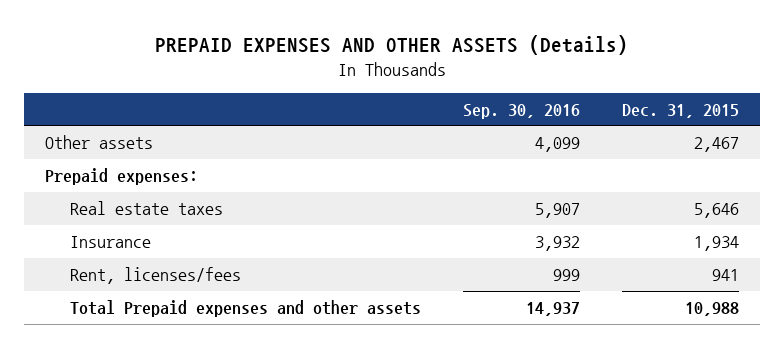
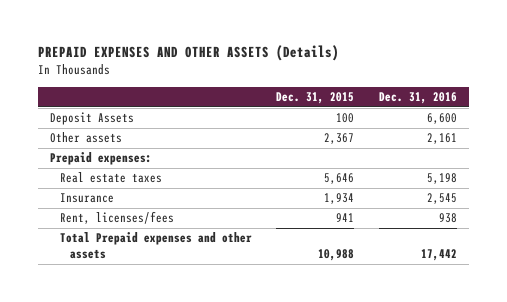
- | Sep. 30, 2016 | Dec. 31, 2015
+ | Dec. 31, 2015 | Dec. 31, 2016
- Other assets | 4,099 | 2,467
+ Deposit Assets | 100 | 6,600
+ Other assets | 2,367 | 2,161

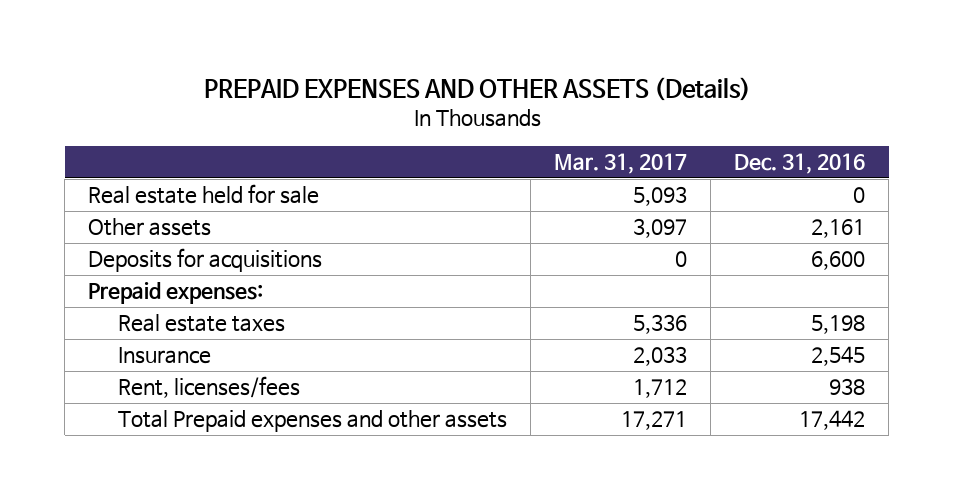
- | Dec. 31, 2015 | Dec. 31, 2016
+ | Mar. 31, 2017 | Dec. 31, 2016
- Deposit Assets | 100 | 6,600
+ Real estate held for sale | 5,093 | 0
+ Deposits for acquisitions | 0 | 6,600

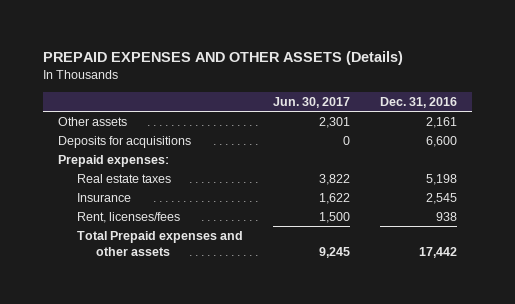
- | Mar. 31, 2017 | Dec. 31, 2016
+ | Jun. 30, 2017 | Dec. 31, 2016
- Real estate held for sale | 5,093 | 0

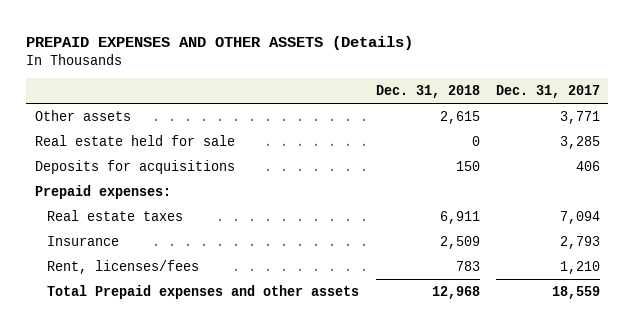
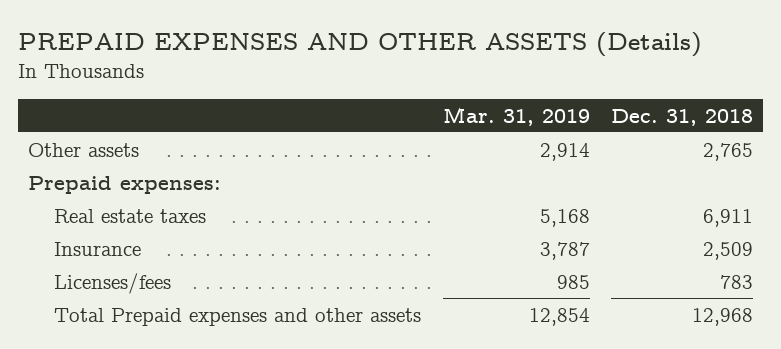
- | Dec. 31, 2018 | Dec. 31, 2017
+ | Mar. 31, 2019 | Dec. 31, 2018
- Other assets | 2,615 | 3,771
- Real estate held for sale | 0 | 3,285
- Deposits for acquisitions | 150 | 406
+ Other assets | 2,914 | 2,765
- Rent, licenses/fees | 783 | 1,210
+ Licenses/fees | 985 | 783

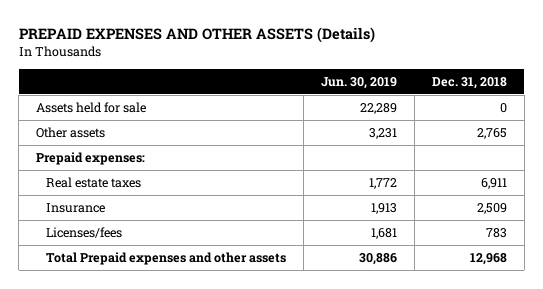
- | Mar. 31, 2019 | Dec. 31, 2018
+ | Jun. 30, 2019 | Dec. 31, 2018
+ Assets held for sale | 22,289 | 0

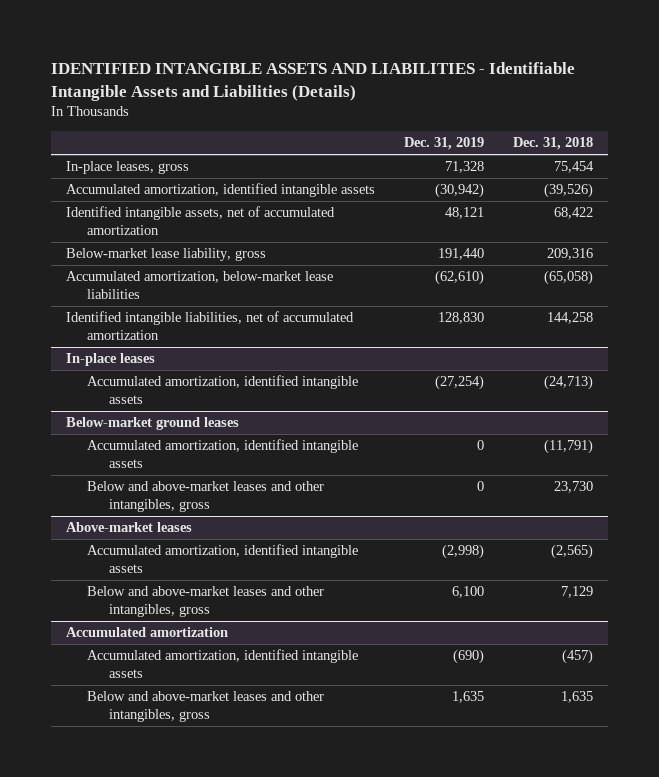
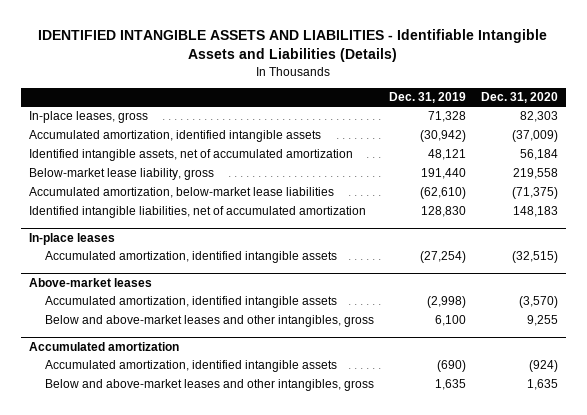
- | Dec. 31, 2019 | Dec. 31, 2018
+ | Dec. 31, 2019 | Dec. 31, 2020
- Below-market ground leases
- Accumulated amortization, identified intangible assets | 0 | (11,791)
- Below and above-market leases and other intangibles, gross | 0 | 23,730

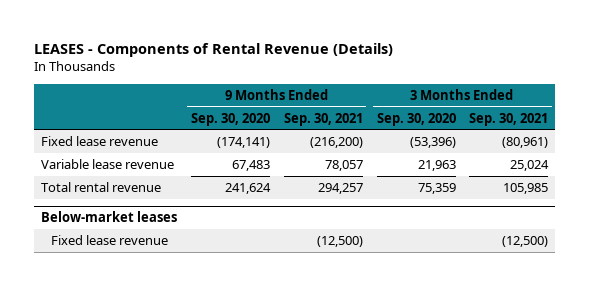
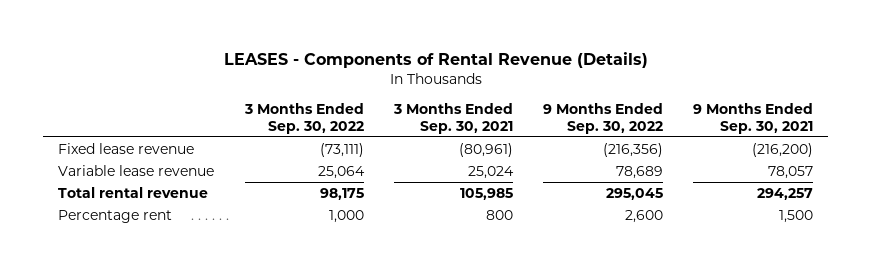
- | 9 Months Ended Sep. 30, 2020 | 9 Months Ended Sep. 30, 2021 | 3 Months Ended Sep. 30, 2020 | 3 Months Ended Sep. 30, 2021
+ | 3 Months Ended Sep. 30, 2022 | 3 Months Ended Sep. 30, 2021 | 9 Months Ended Sep. 30, 2022 | 9 Months Ended Sep. 30, 2021
- Below-market leases
- Fixed lease revenue | | (12,500) | | (12,500)
+ Percentage rent | 1,000 | 800 | 2,600 | 1,500

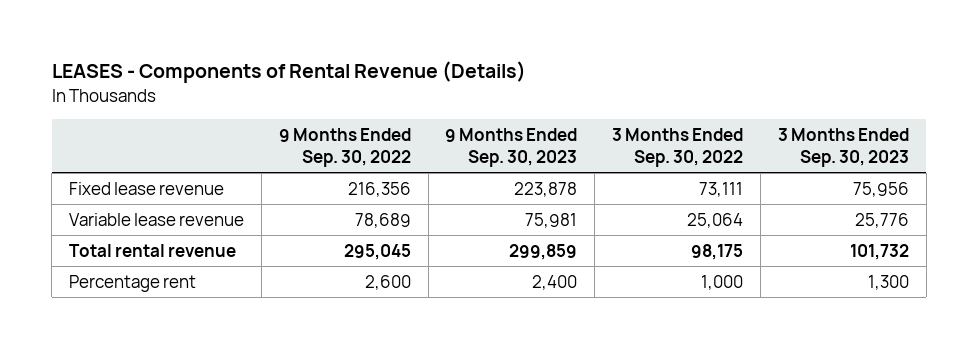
- | 3 Months Ended Sep. 30, 2022 | 3 Months Ended Sep. 30, 2021 | 9 Months Ended Sep. 30, 2022 | 9 Months Ended Sep. 30, 2021
+ | 9 Months Ended Sep. 30, 2022 | 9 Months Ended Sep. 30, 2023 | 3 Months Ended Sep. 30, 2022 | 3 Months Ended Sep. 30, 2023
- Fixed lease revenue | (73,111) | (80,961) | (216,356) | (216,200)
+ Fixed lease revenue | 216,356 | 223,878 | 73,111 | 75,956

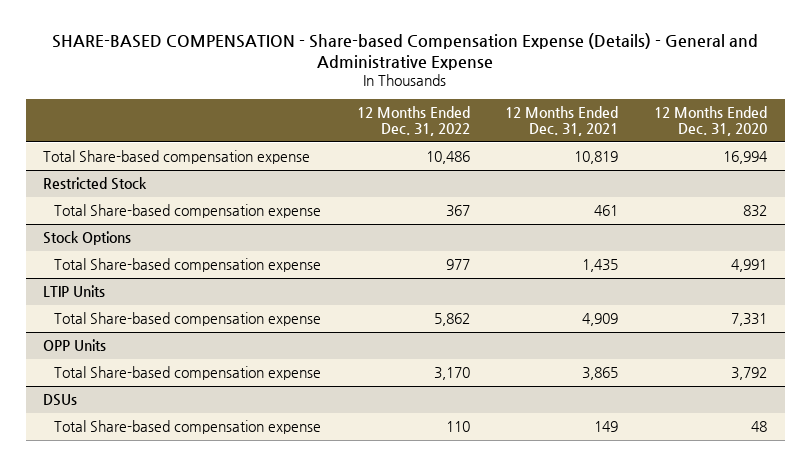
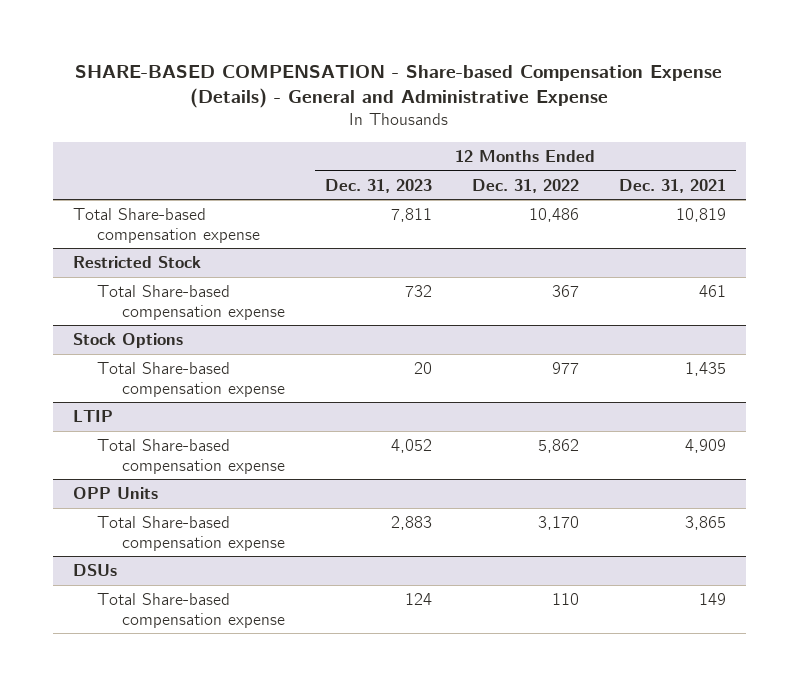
- | 12 Months Ended Dec. 31, 2022 | 12 Months Ended Dec. 31, 2021 | 12 Months Ended Dec. 31, 2020
+ | 12 Months Ended Dec. 31, 2023 | 12 Months Ended Dec. 31, 2022 | 12 Months Ended Dec. 31, 2021
- LTIP Units
+ LTIP

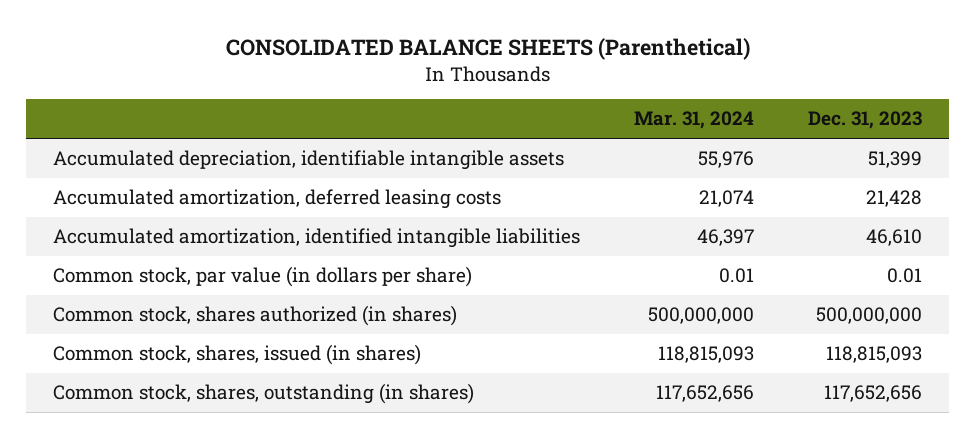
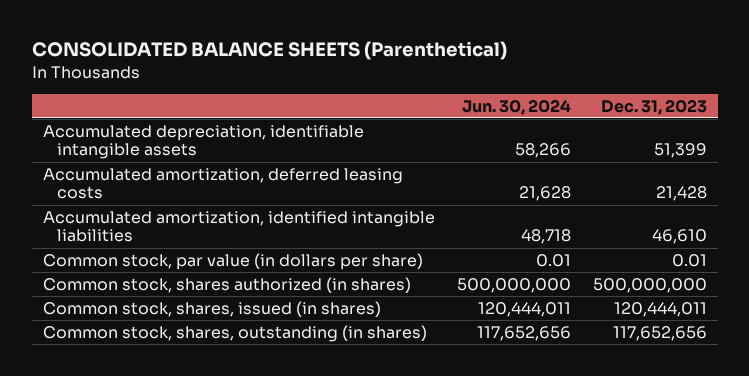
- | Mar. 31, 2024 | Dec. 31, 2023
+ | Jun. 30, 2024 | Dec. 31, 2023
- Common stock, shares, issued (in shares) | 118,815,093 | 118,815,093
+ Common stock, shares, issued (in shares) | 120,444,011 | 120,444,011

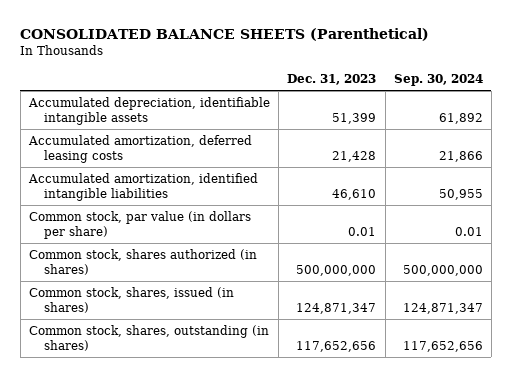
- | Jun. 30, 2024 | Dec. 31, 2023
+ | Dec. 31, 2023 | Sep. 30, 2024
- Common stock, shares, issued (in shares) | 120,444,011 | 120,444,011
+ Common stock, shares, issued (in shares) | 124,871,347 | 124,871,347

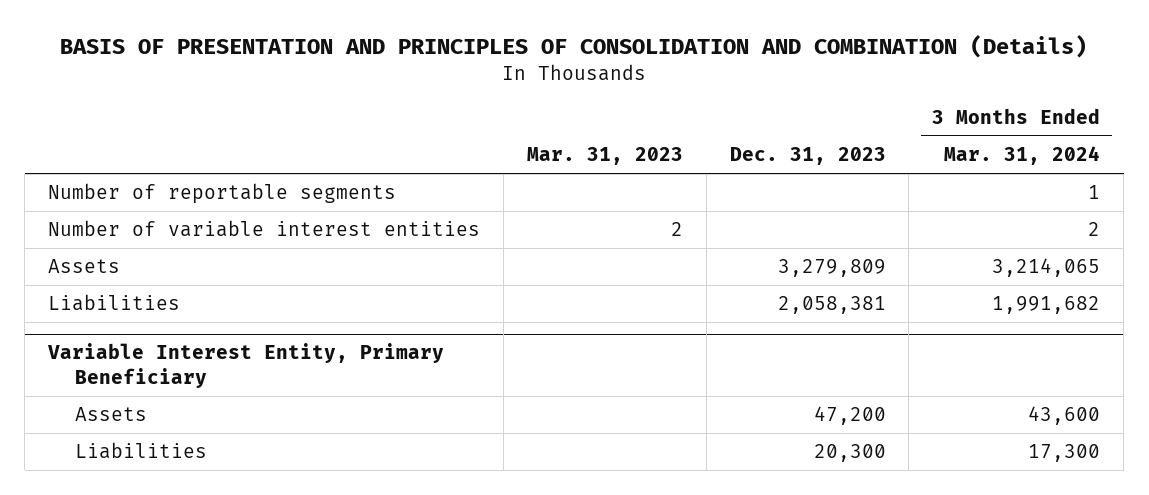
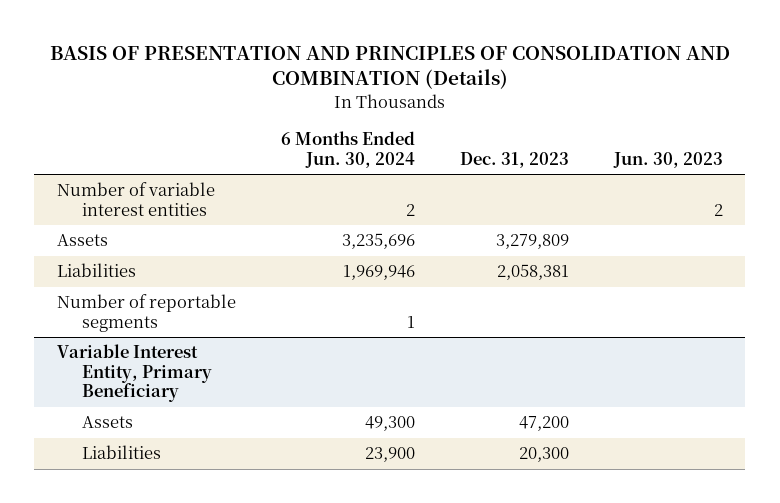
- | Mar. 31, 2023 | Dec. 31, 2023 | 3 Months Ended Mar. 31, 2024
+ | 6 Months Ended Jun. 30, 2024 | Dec. 31, 2023 | Jun. 30, 2023
moved down: Number of reportable segments | 1 | |

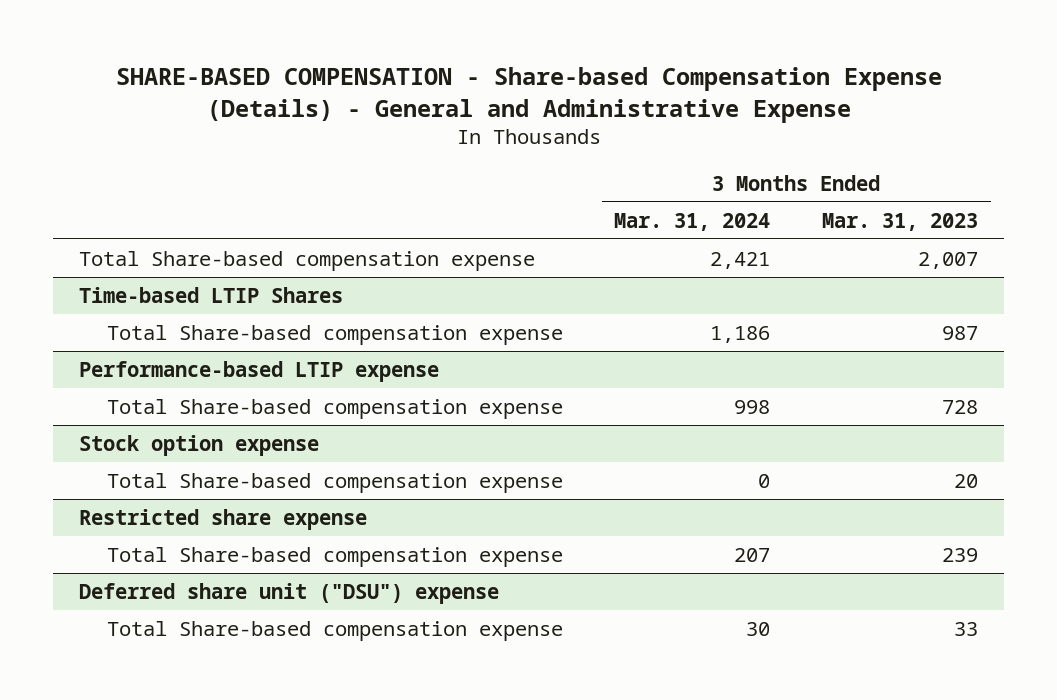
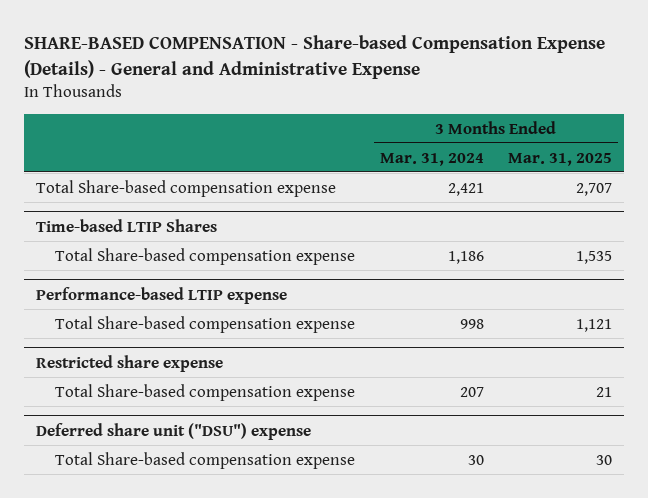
- | 3 Months Ended Mar. 31, 2024 | 3 Months Ended Mar. 31, 2023
+ | 3 Months Ended Mar. 31, 2024 | 3 Months Ended Mar. 31, 2025
- Stock option expense
- Total Share-based compensation expense | 0 | 20

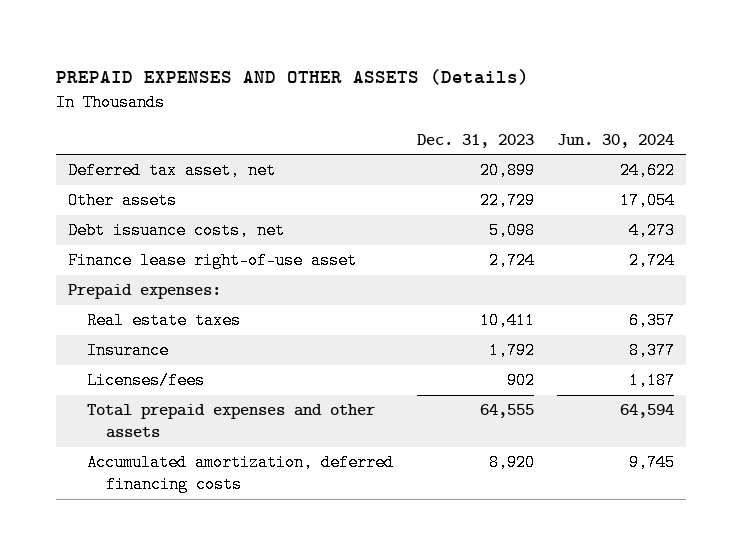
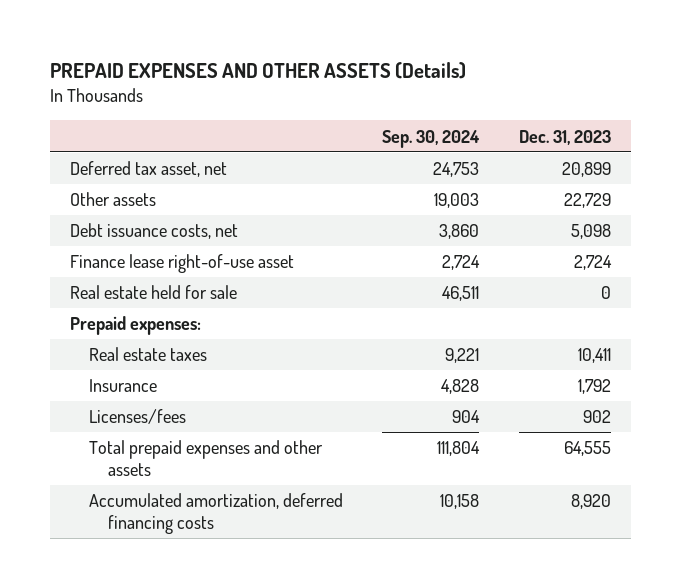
- | Dec. 31, 2023 | Jun. 30, 2024
+ | Sep. 30, 2024 | Dec. 31, 2023
+ Real estate held for sale | 46,511 | 0

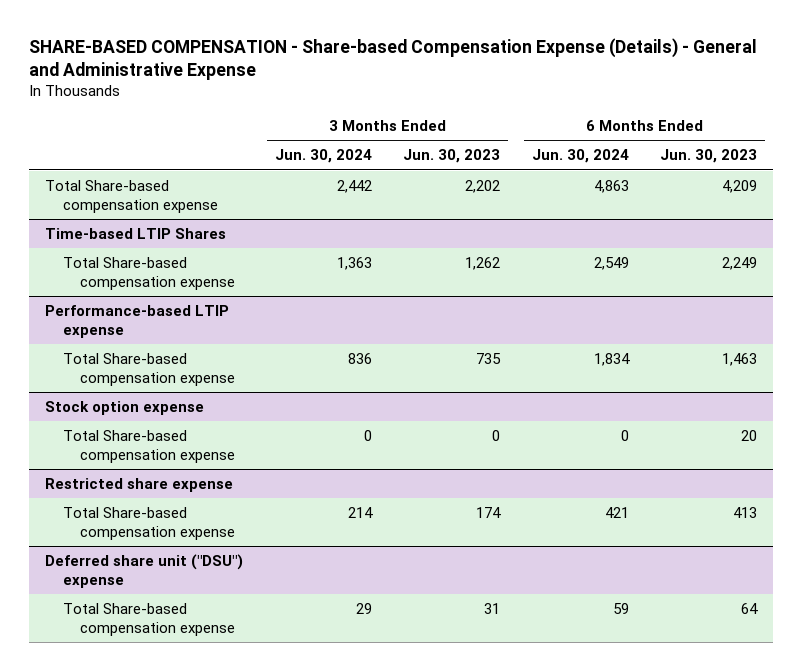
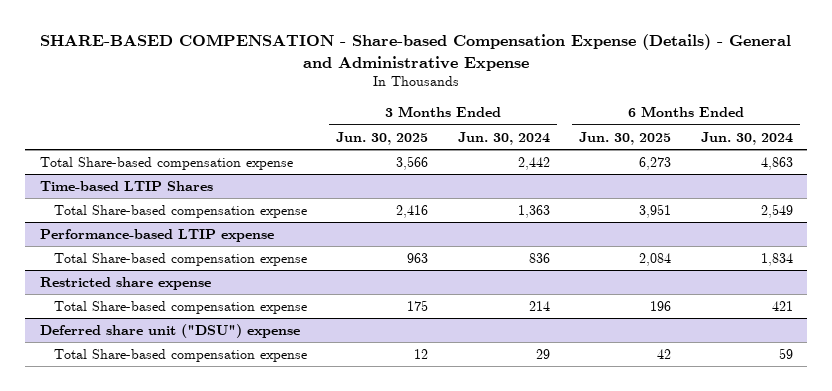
- | 3 Months Ended Jun. 30, 2024 | 3 Months Ended Jun. 30, 2023 | 6 Months Ended Jun. 30, 2024 | 6 Months Ended Jun. 30, 2023
+ | 3 Months Ended Jun. 30, 2025 | 3 Months Ended Jun. 30, 2024 | 6 Months Ended Jun. 30, 2025 | 6 Months Ended Jun. 30, 2024
- Stock option expense
- Total Share-based compensation expense | 0 | 0 | 0 | 20

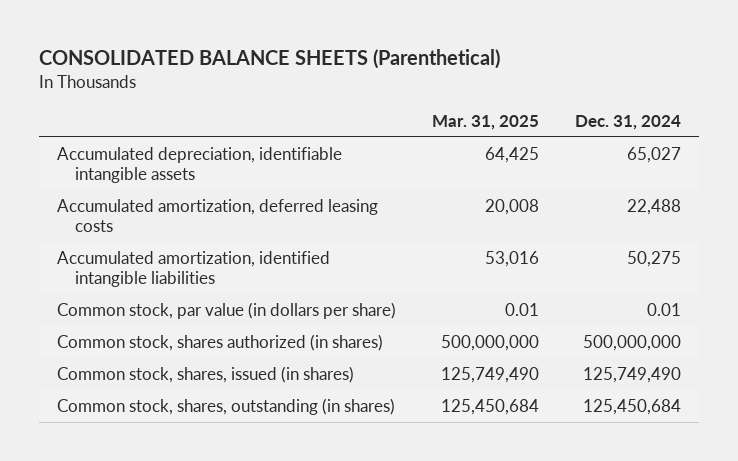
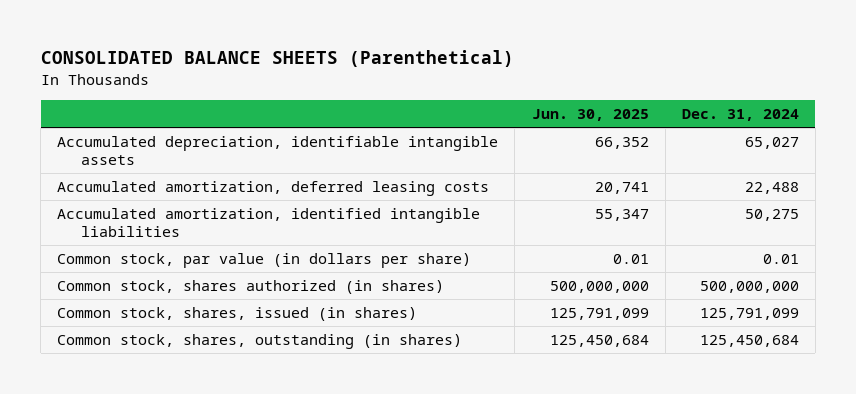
- | Mar. 31, 2025 | Dec. 31, 2024
+ | Jun. 30, 2025 | Dec. 31, 2024
- Common stock, shares, issued (in shares) | 125,749,490 | 125,749,490
+ Common stock, shares, issued (in shares) | 125,791,099 | 125,791,099

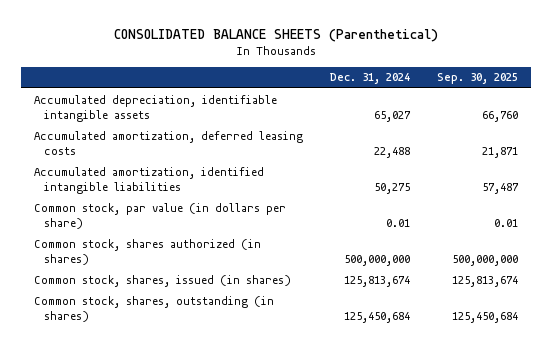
- | Jun. 30, 2025 | Dec. 31, 2024
+ | Dec. 31, 2024 | Sep. 30, 2025
- Common stock, shares, issued (in shares) | 125,791,099 | 125,791,099
+ Common stock, shares, issued (in shares) | 125,813,674 | 125,813,674

